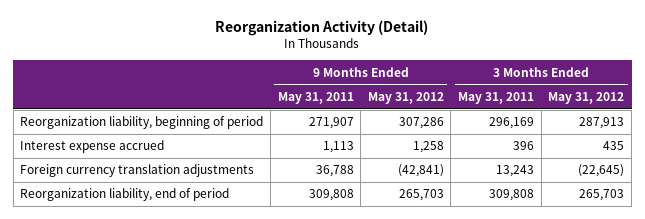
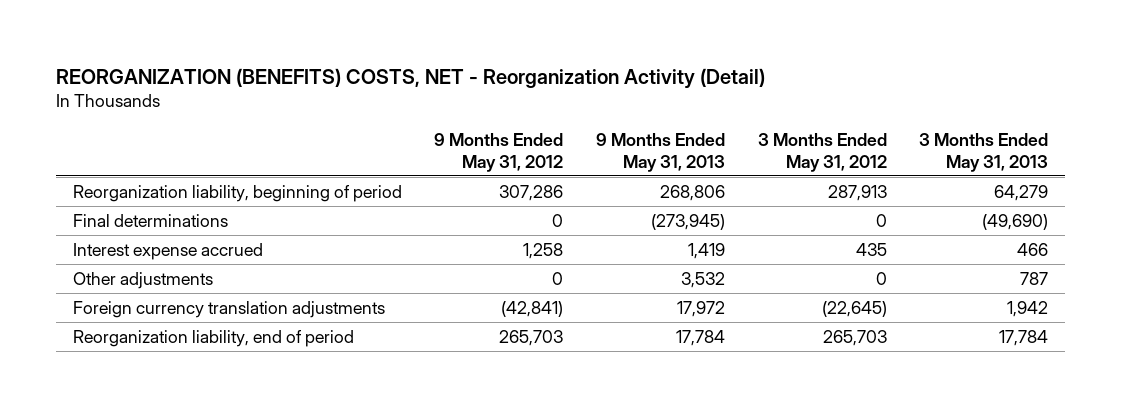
- Reorganization Activity (Detail)
+ REORGANIZATION (BENEFITS) COSTS, NET - Reorganization Activity (Detail)
- | 9 Months Ended May 31, 2011 | 9 Months Ended May 31, 2012 | 3 Months Ended May 31, 2011 | 3 Months Ended May 31, 2012
+ | 9 Months Ended May 31, 2012 | 9 Months Ended May 31, 2013 | 3 Months Ended May 31, 2012 | 3 Months Ended May 31, 2013
+ Final determinations | 0 | (273,945) | 0 | (49,690)
+ Other adjustments | 0 | 3,532 | 0 | 787

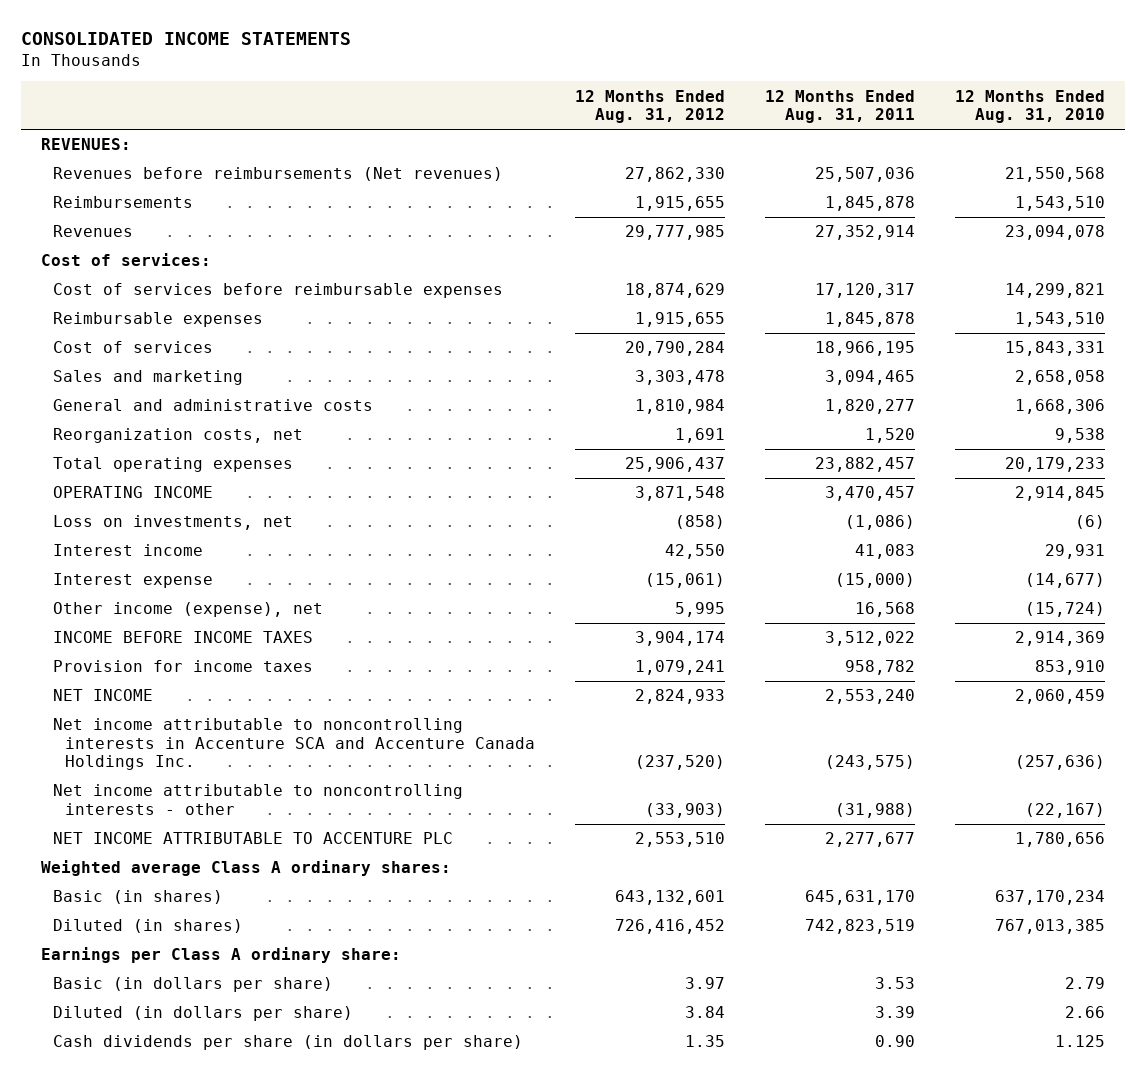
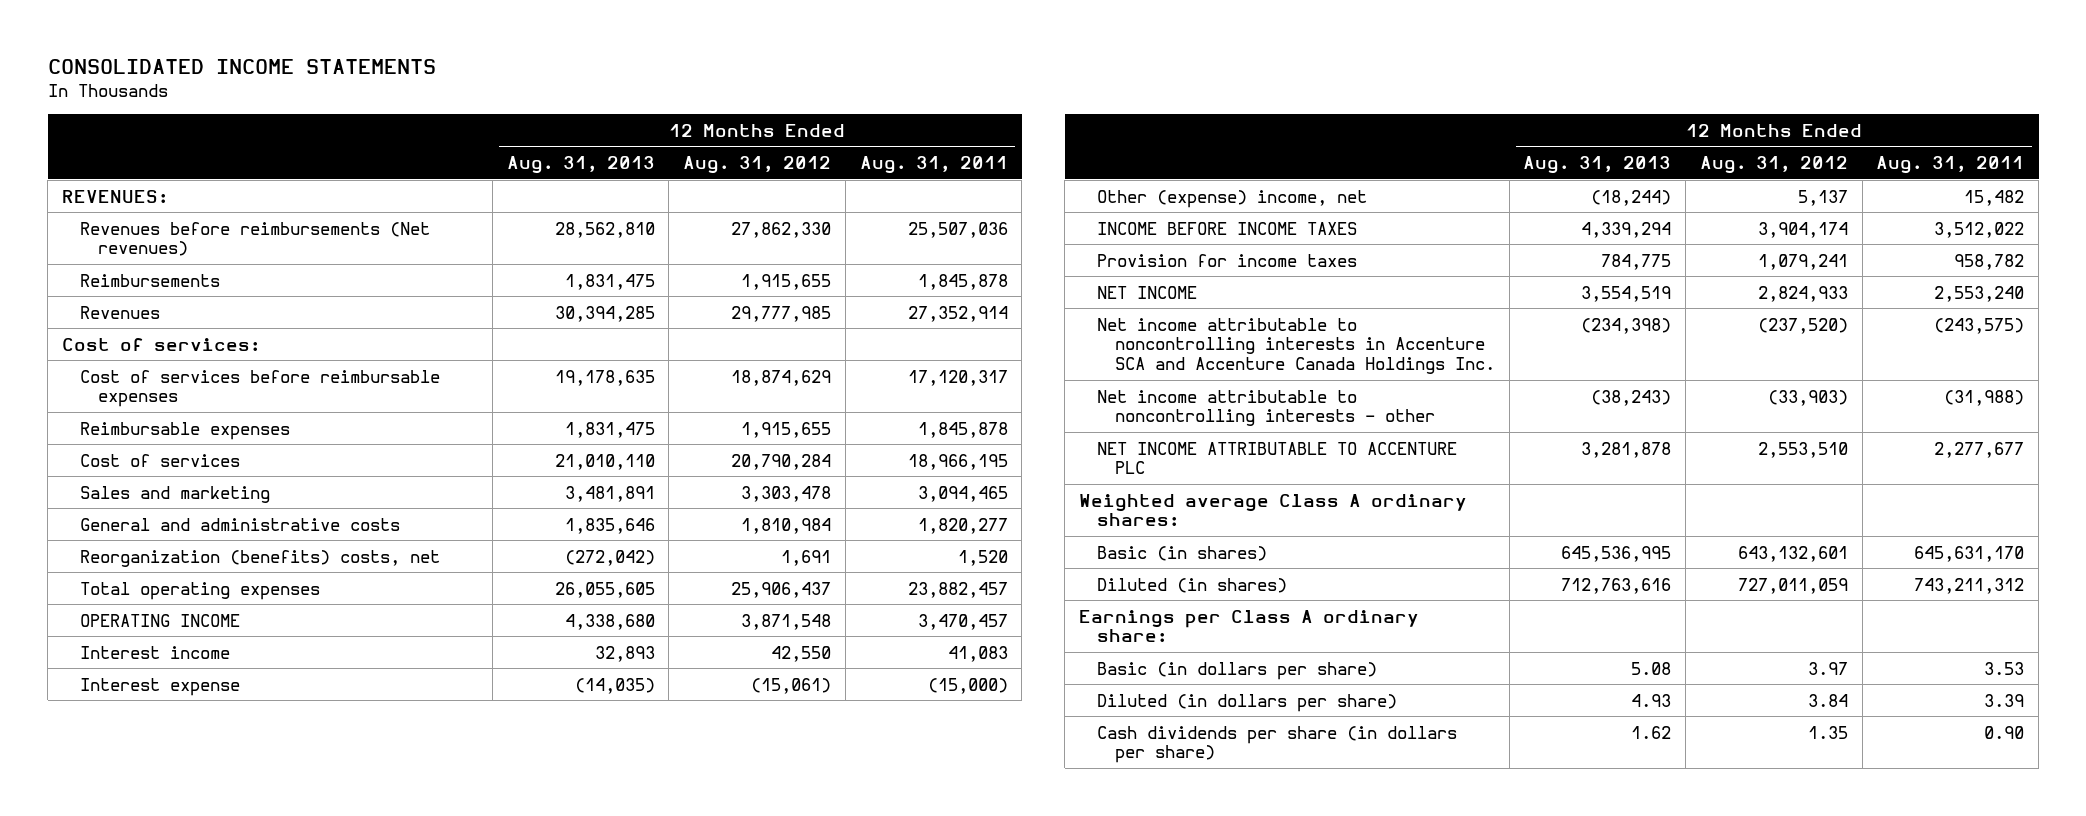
- | 12 Months Ended Aug. 31, 2012 | 12 Months Ended Aug. 31, 2011 | 12 Months Ended Aug. 31, 2010
+ | 12 Months Ended Aug. 31, 2013 | 12 Months Ended Aug. 31, 2012 | 12 Months Ended Aug. 31, 2011
- Reorganization costs, net | 1,691 | 1,520 | 9,538
+ Reorganization (benefits) costs, net | (272,042) | 1,691 | 1,520
- Loss on investments, net | (858) | (1,086) | (6)
- Other income (expense), net | 5,995 | 16,568 | (15,724)
+ Other (expense) income, net | (18,244) | 5,137 | 15,482
- Diluted (in shares) | 726,416,452 | 742,823,519 | 767,013,385
+ Diluted (in shares) | 712,763,616 | 727,011,059 | 743,211,312

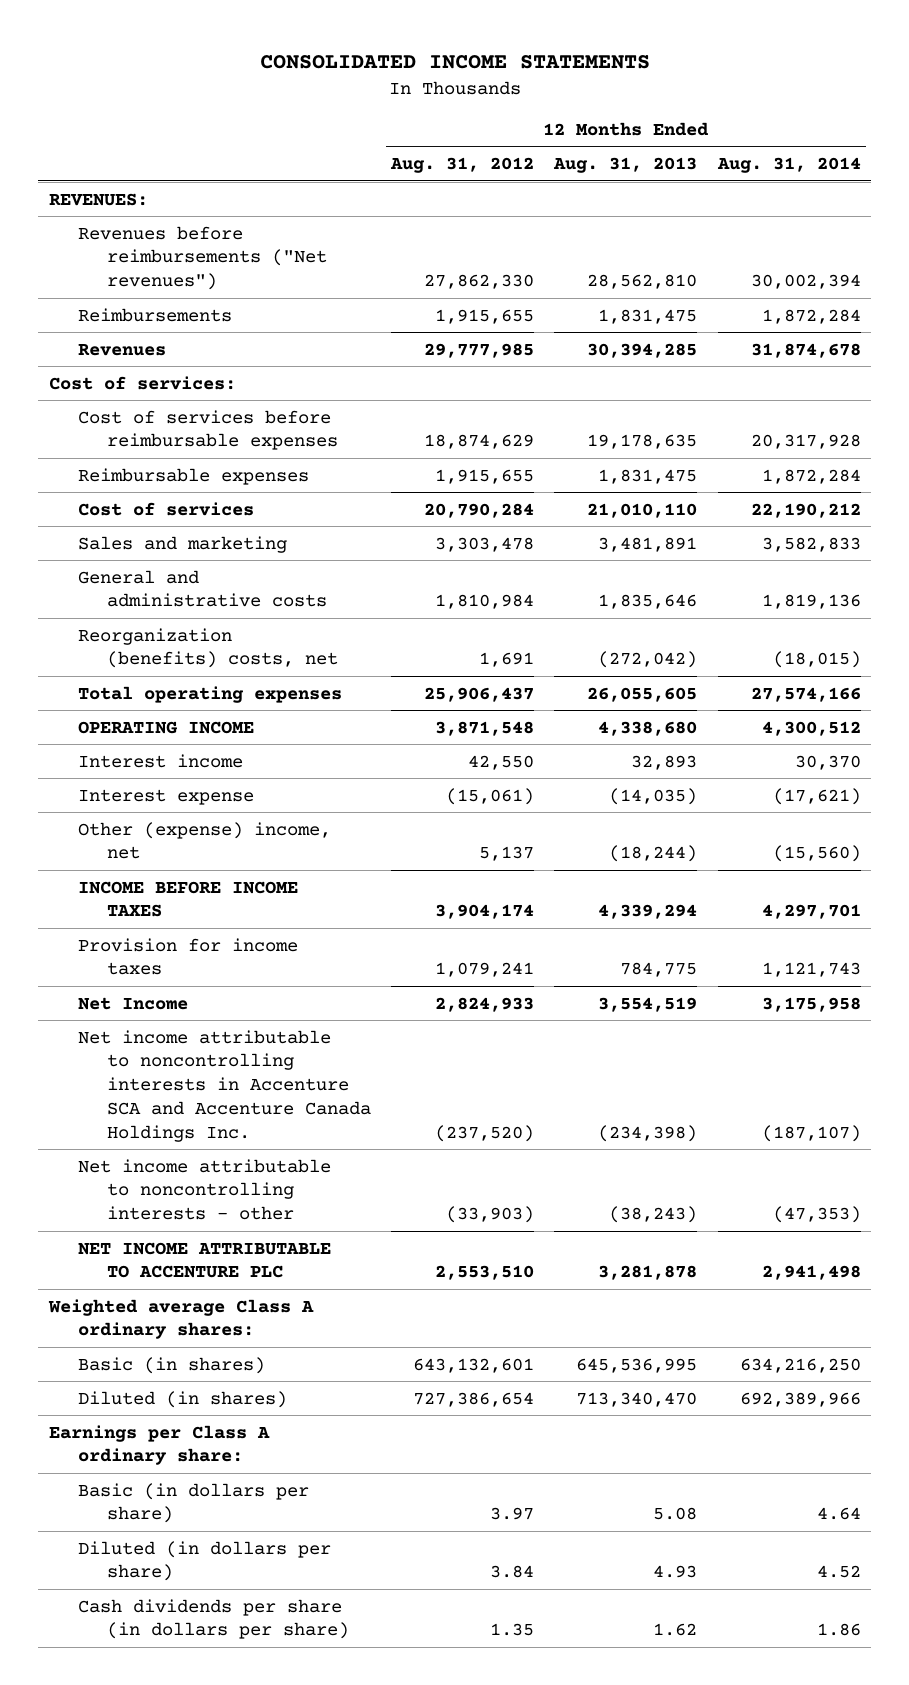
- | 12 Months Ended Aug. 31, 2013 | 12 Months Ended Aug. 31, 2012 | 12 Months Ended Aug. 31, 2011
+ | 12 Months Ended Aug. 31, 2012 | 12 Months Ended Aug. 31, 2013 | 12 Months Ended Aug. 31, 2014
- Revenues before reimbursements (Net revenues) | 28,562,810 | 27,862,330 | 25,507,036
+ Revenues before reimbursements ("Net revenues") | 27,862,330 | 28,562,810 | 30,002,394
- NET INCOME | 3,554,519 | 2,824,933 | 2,553,240
+ Net Income | 2,824,933 | 3,554,519 | 3,175,958
- Diluted (in shares) | 712,763,616 | 727,011,059 | 743,211,312
+ Diluted (in shares) | 727,386,654 | 713,340,470 | 692,389,966

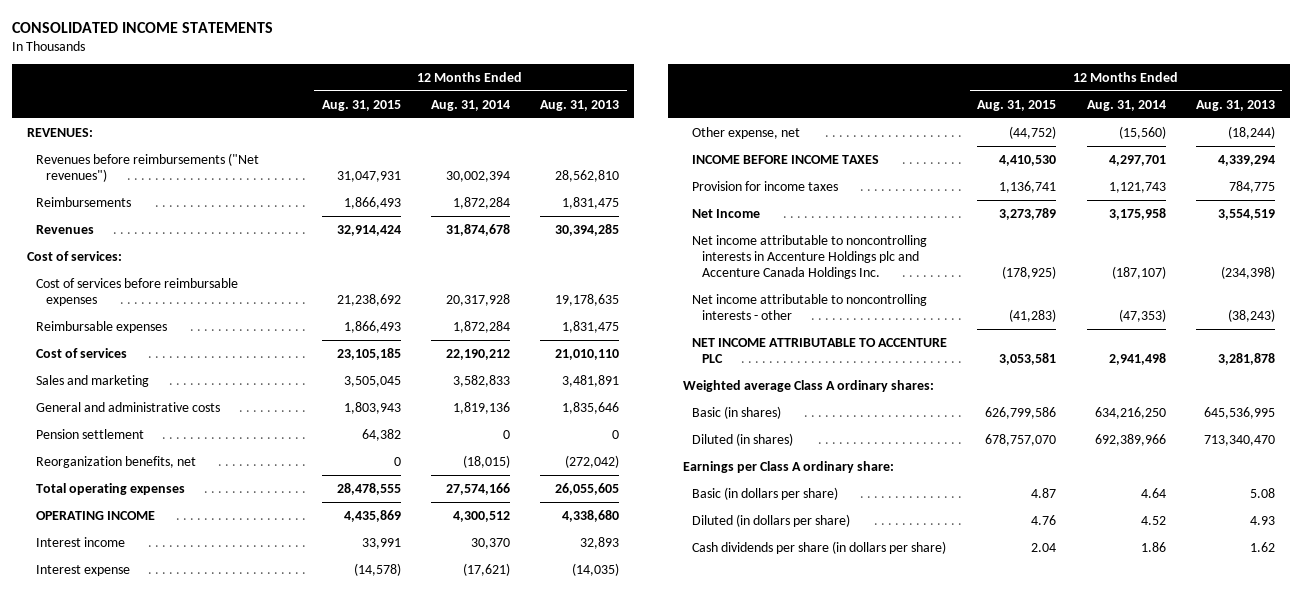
- | 12 Months Ended Aug. 31, 2012 | 12 Months Ended Aug. 31, 2013 | 12 Months Ended Aug. 31, 2014
+ | 12 Months Ended Aug. 31, 2015 | 12 Months Ended Aug. 31, 2014 | 12 Months Ended Aug. 31, 2013
- Reorganization (benefits) costs, net | 1,691 | (272,042) | (18,015)
+ Pension settlement | 64,382 | 0 | 0
+ Reorganization benefits, net | 0 | (18,015) | (272,042)
- Other (expense) income, net | 5,137 | (18,244) | (15,560)
+ Other expense, net | (44,752) | (15,560) | (18,244)
- Net income attributable to noncontrolling interests in Accenture SCA and Accenture Canada Holdings Inc. | (237,520) | (234,398) | (187,107)
+ Net income attributable to noncontrolling interests in Accenture Holdings plc and Accenture Canada Holdings Inc. | (178,925) | (187,107) | (234,398)

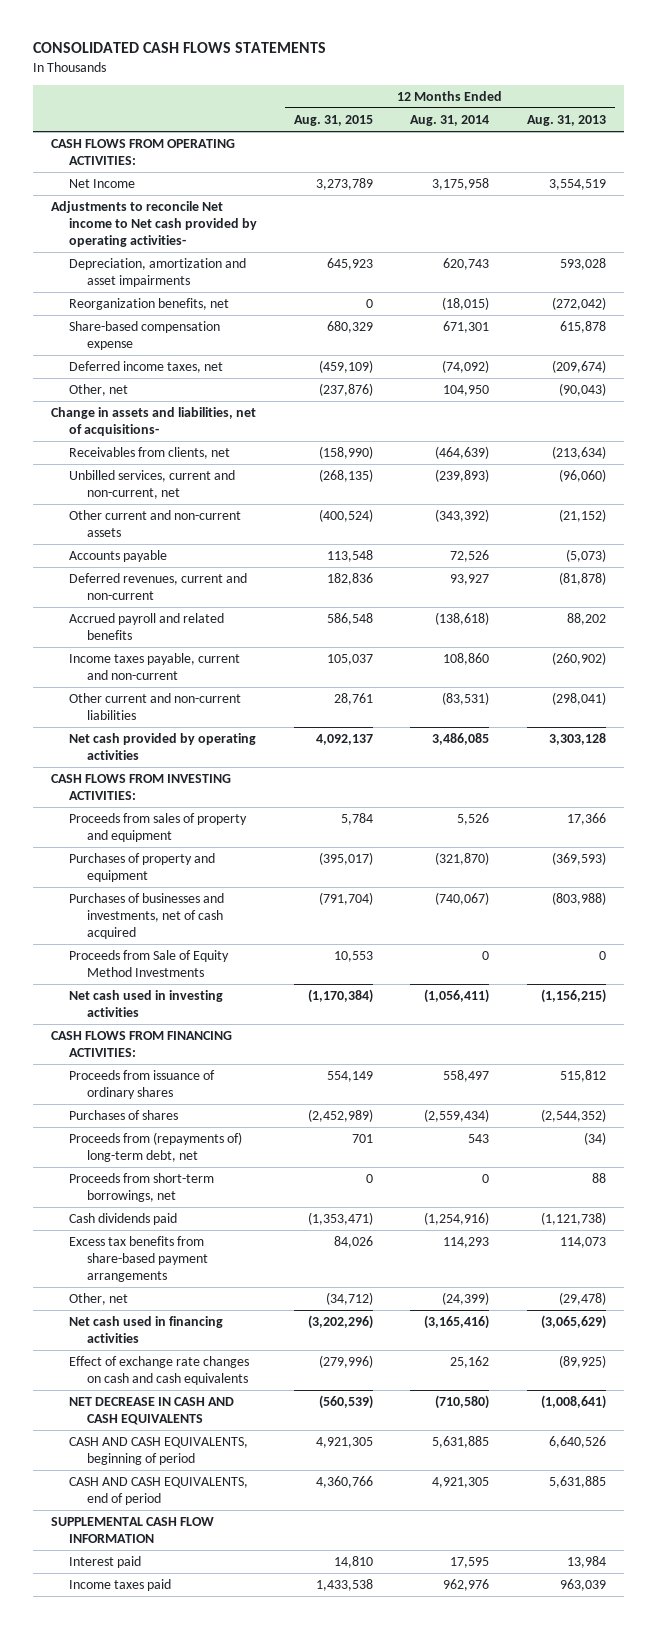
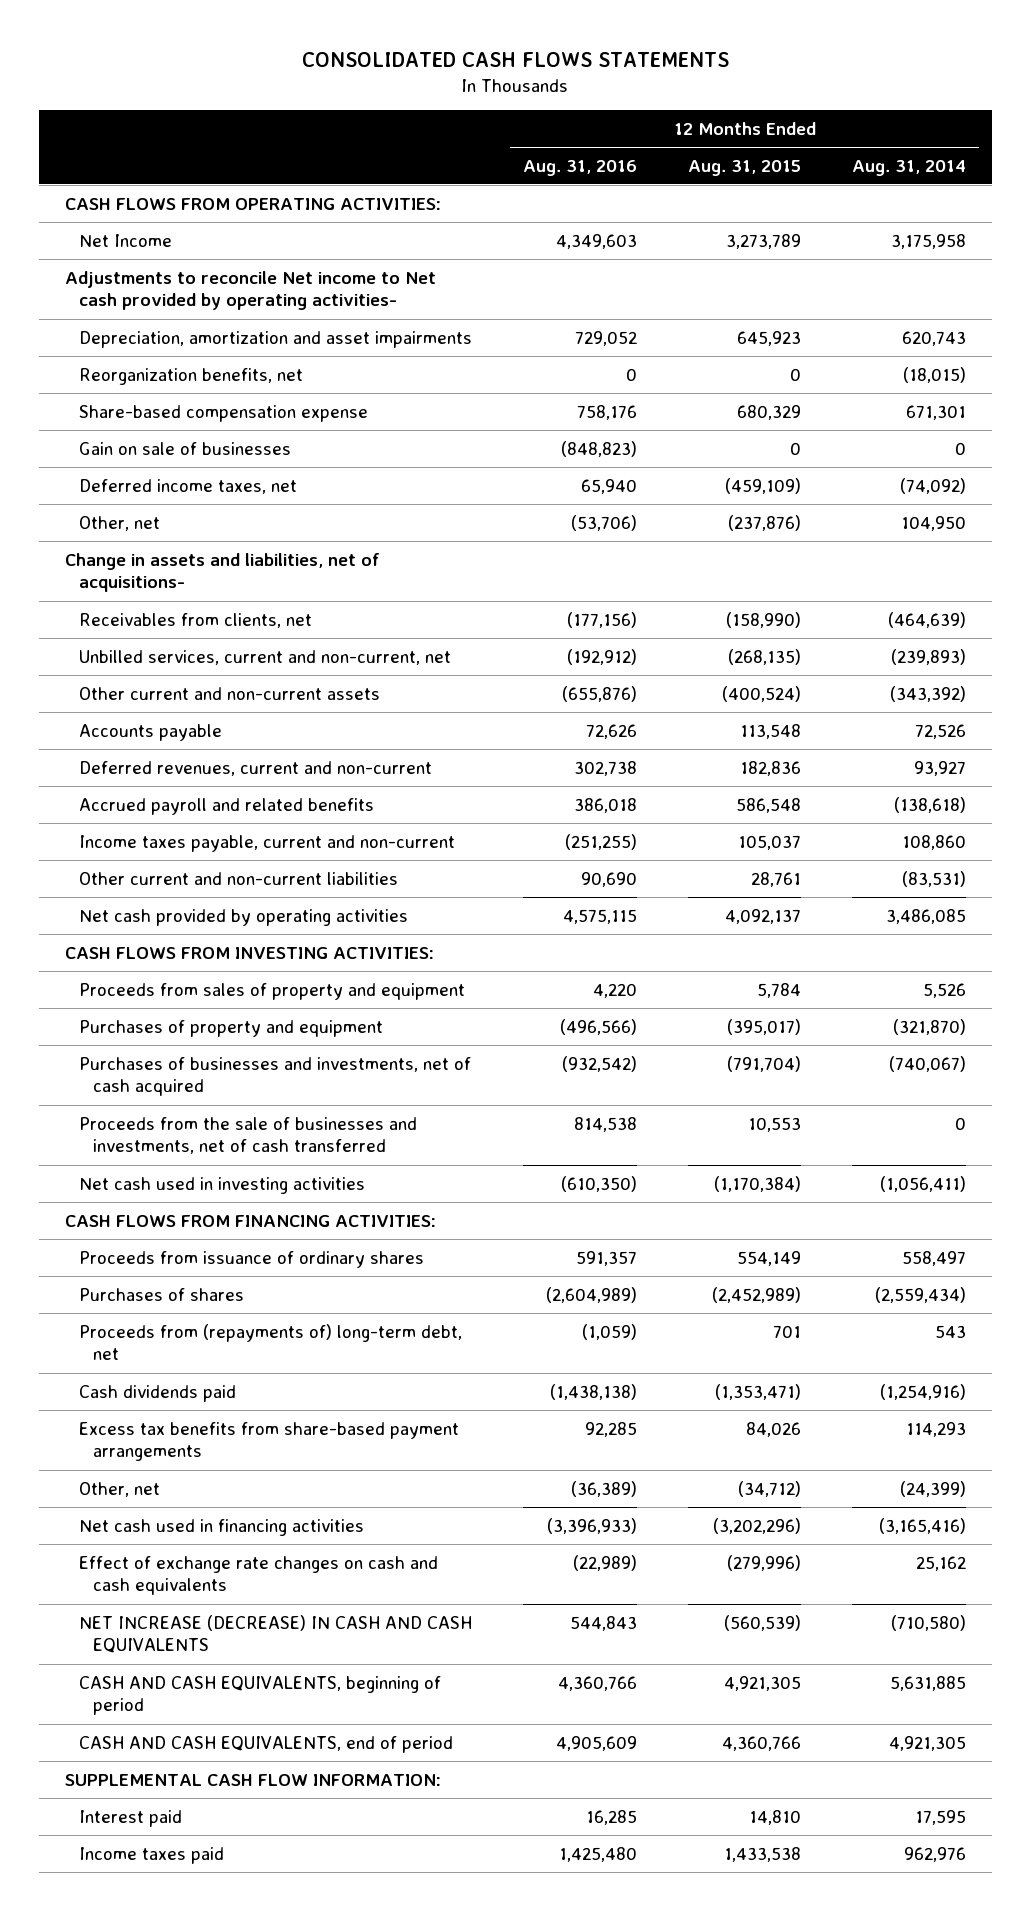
- | 12 Months Ended Aug. 31, 2015 | 12 Months Ended Aug. 31, 2014 | 12 Months Ended Aug. 31, 2013
+ | 12 Months Ended Aug. 31, 2016 | 12 Months Ended Aug. 31, 2015 | 12 Months Ended Aug. 31, 2014
+ Gain on sale of businesses | (848,823) | 0 | 0
- Proceeds from Sale of Equity Method Investments | 10,553 | 0 | 0
+ Proceeds from the sale of businesses and investments, net of cash transferred | 814,538 | 10,553 | 0
- Proceeds from short-term borrowings, net | 0 | 0 | 88
- NET DECREASE IN CASH AND CASH EQUIVALENTS | (560,539) | (710,580) | (1,008,641)
+ NET INCREASE (DECREASE) IN CASH AND CASH EQUIVALENTS | 544,843 | (560,539) | (710,580)
- SUPPLEMENTAL CASH FLOW INFORMATION
+ SUPPLEMENTAL CASH FLOW INFORMATION:

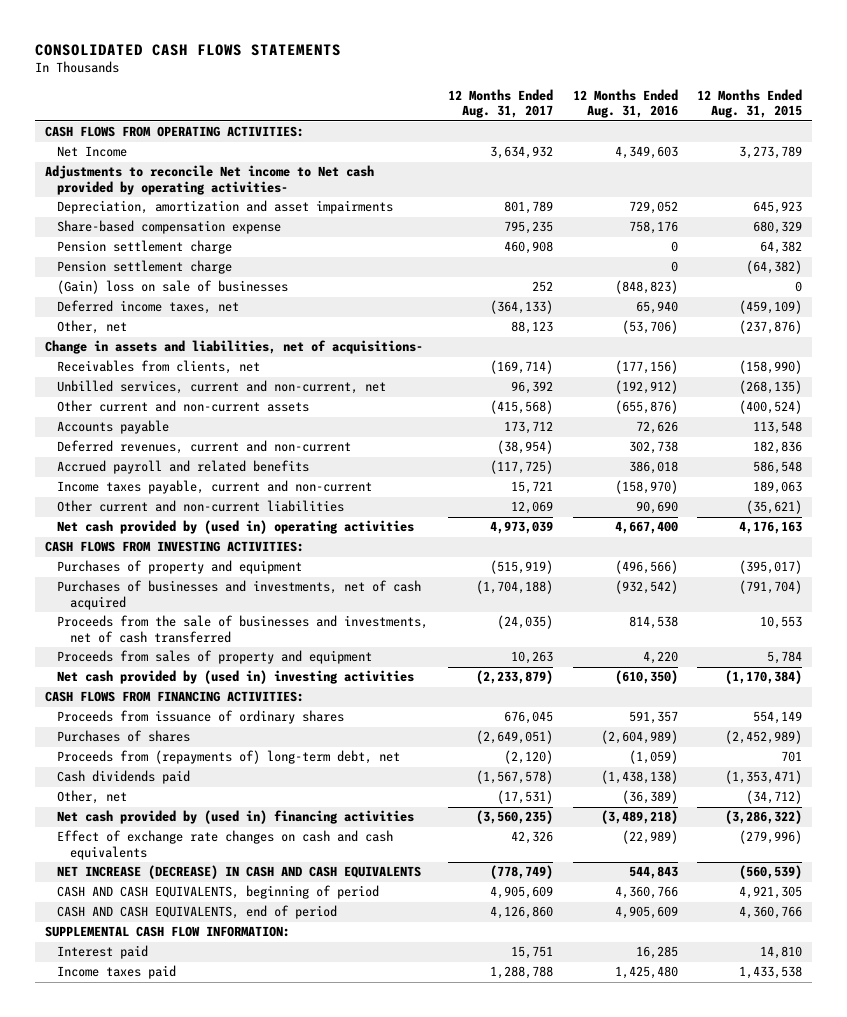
- | 12 Months Ended Aug. 31, 2016 | 12 Months Ended Aug. 31, 2015 | 12 Months Ended Aug. 31, 2014
+ | 12 Months Ended Aug. 31, 2017 | 12 Months Ended Aug. 31, 2016 | 12 Months Ended Aug. 31, 2015
- Reorganization benefits, net | 0 | 0 | (18,015)
- Gain on sale of businesses | (848,823) | 0 | 0
+ Pension settlement charge | 460,908 | 0 | 64,382
+ Pension settlement charge | | 0 | (64,382)
+ (Gain) loss on sale of businesses | 252 | (848,823) | 0
- Income taxes payable, current and non-current | (251,255) | 105,037 | 108,860
- Other current and non-current liabilities | 90,690 | 28,761 | (83,531)
- Net cash provided by operating activities | 4,575,115 | 4,092,137 | 3,486,085
+ Income taxes payable, current and non-current | 15,721 | (158,970) | 189,063
+ Other current and non-current liabilities | 12,069 | 90,690 | (35,621)
+ Net cash provided by (used in) operating activities | 4,973,039 | 4,667,400 | 4,176,163
- Net cash used in investing activities | (610,350) | (1,170,384) | (1,056,411)
moved down: Proceeds from sales of property and equipment | 10,263 | 4,220 | 5,784
+ Net cash provided by (used in) investing activities | (2,233,879) | (610,350) | (1,170,384)
- Excess tax benefits from share-based payment arrangements | 92,285 | 84,026 | 114,293
- Net cash used in financing activities | (3,396,933) | (3,202,296) | (3,165,416)
+ Net cash provided by (used in) financing activities | (3,560,235) | (3,489,218) | (3,286,322)

